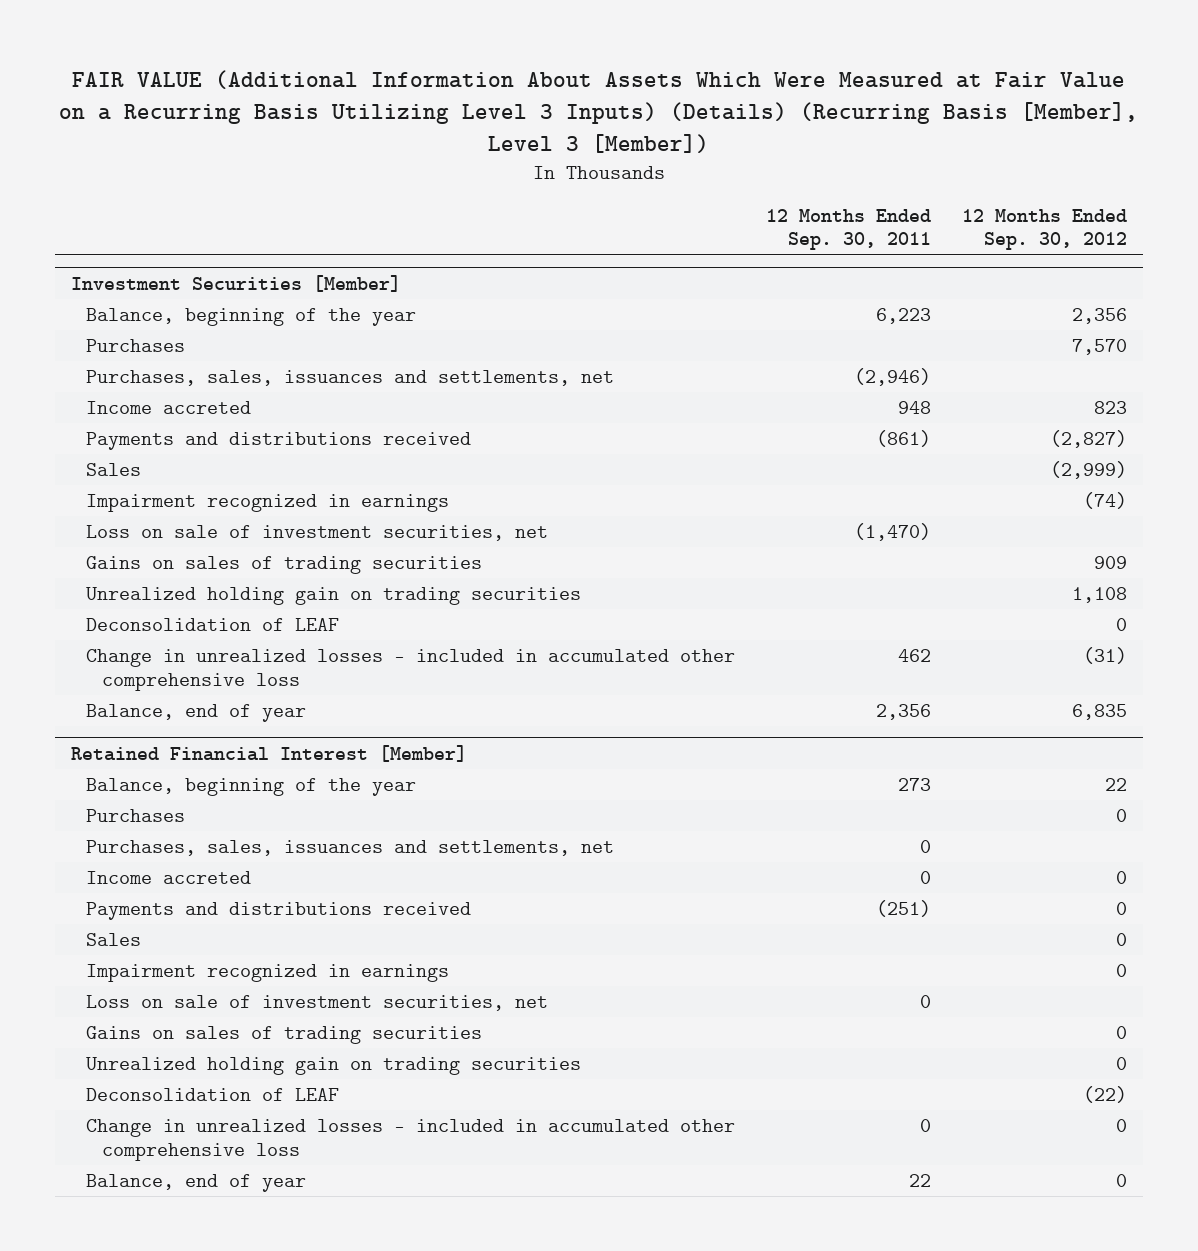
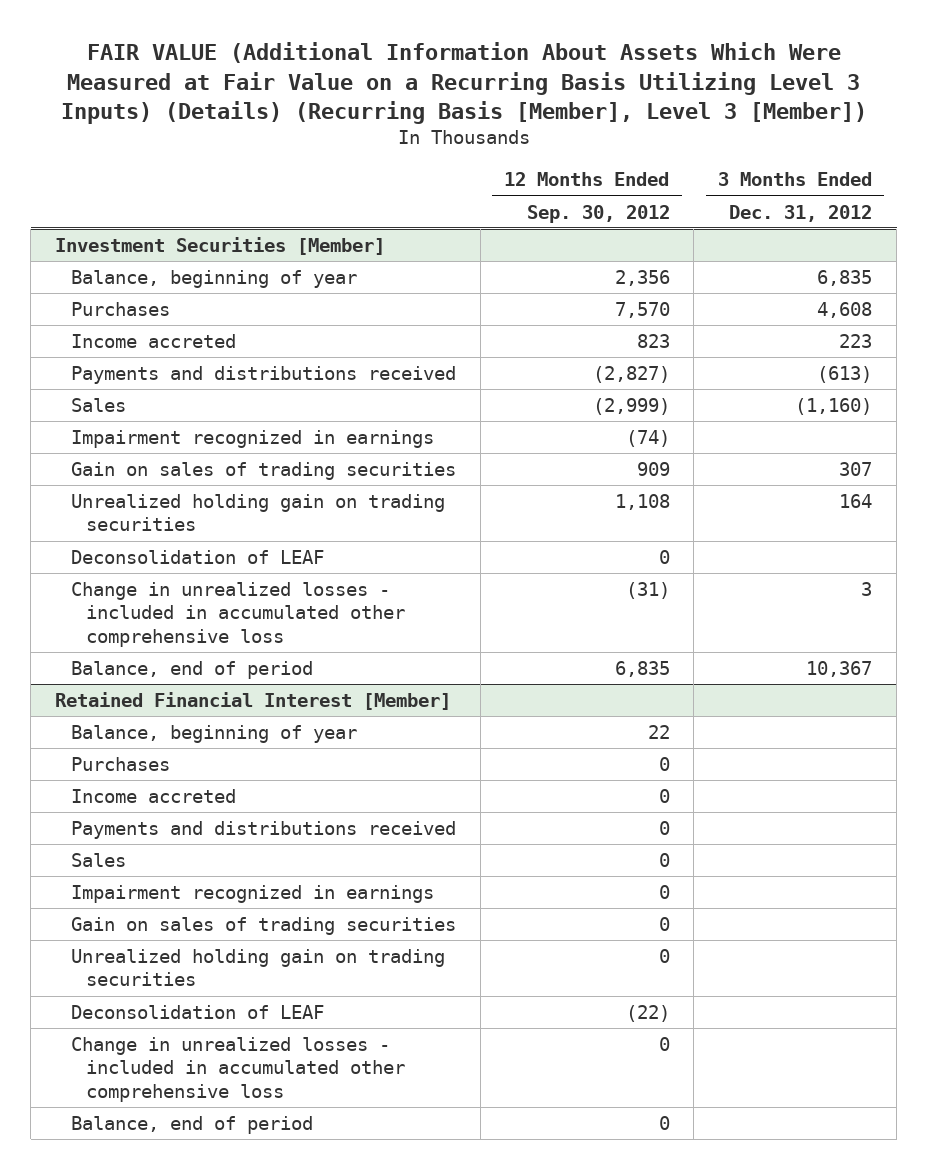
- | 12 Months Ended Sep. 30, 2011 | 12 Months Ended Sep. 30, 2012
+ | 12 Months Ended Sep. 30, 2012 | 3 Months Ended Dec. 31, 2012
@ Investment Securities [Member]
- Balance, beginning of the year | 6,223 | 2,356
+ Balance, beginning of year | 2,356 | 6,835
- Purchases, sales, issuances and settlements, net | (2,946) |
- Loss on sale of investment securities, net | (1,470) |
- Gains on sales of trading securities | | 909
+ Gain on sales of trading securities | 909 | 307
- Balance, end of year | 2,356 | 6,835
+ Balance, end of period | 6,835 | 10,367
@ Retained Financial Interest [Member]
- Balance, beginning of the year | 273 | 22
+ Balance, beginning of year | 22 |
- Purchases, sales, issuances and settlements, net | 0 |
- Loss on sale of investment securities, net | 0 |
- Gains on sales of trading securities | | 0
+ Gain on sales of trading securities | 0 |
- Balance, end of year | 22 | 0
+ Balance, end of period | 0 |

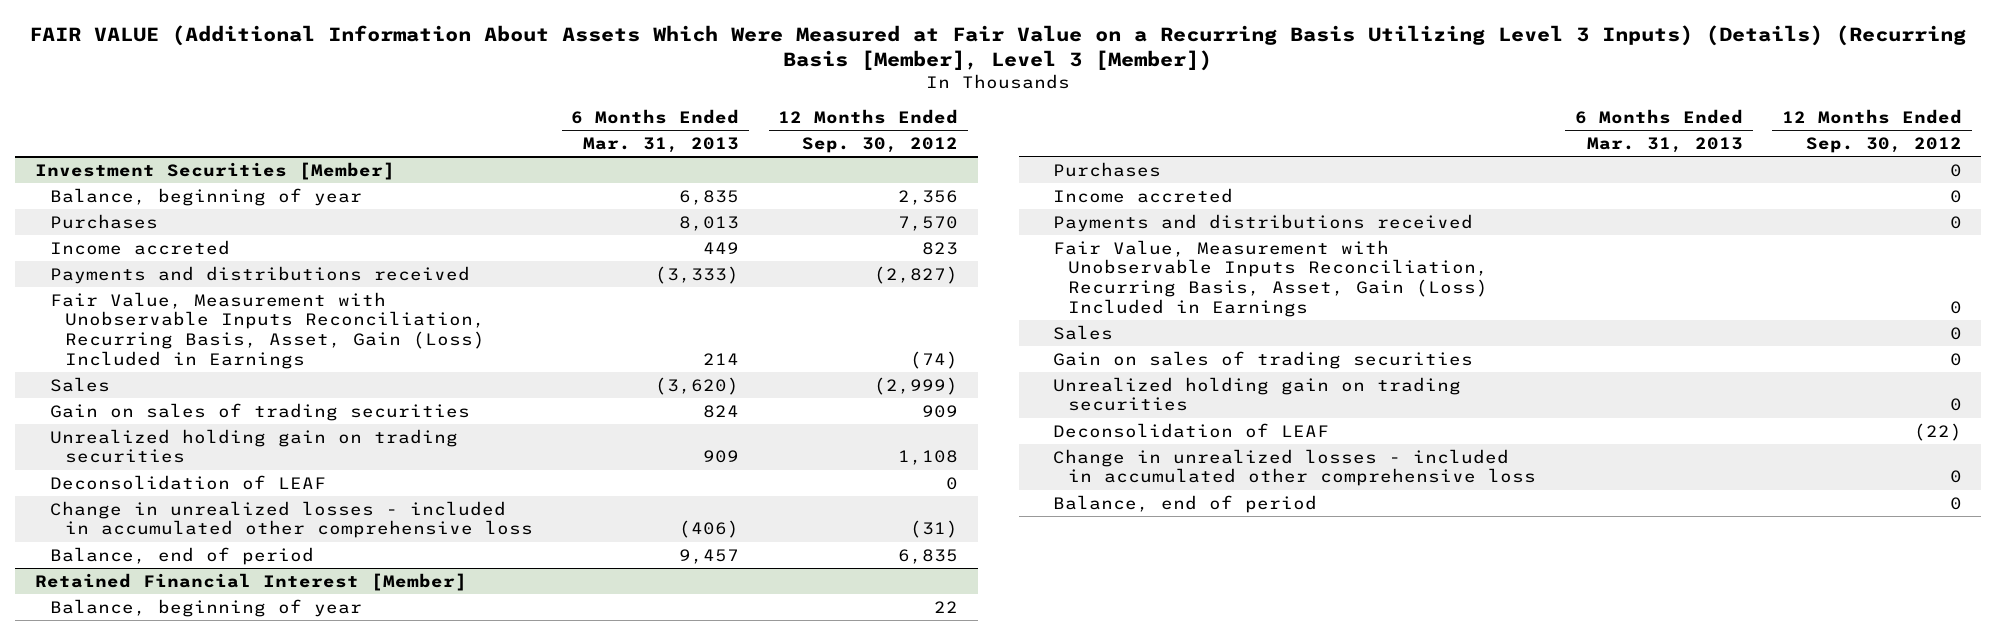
- | 12 Months Ended Sep. 30, 2012 | 3 Months Ended Dec. 31, 2012
+ | 6 Months Ended Mar. 31, 2013 | 12 Months Ended Sep. 30, 2012
@ Investment Securities [Member]
+ Fair Value, Measurement with Unobservable Inputs Reconciliation, Recurring Basis, Asset, Gain (Loss) Included in Earnings | 214 | (74)
- Impairment recognized in earnings | (74) |
@ Retained Financial Interest [Member]
+ Fair Value, Measurement with Unobservable Inputs Reconciliation, Recurring Basis, Asset, Gain (Loss) Included in Earnings | | 0
- Impairment recognized in earnings | 0 |

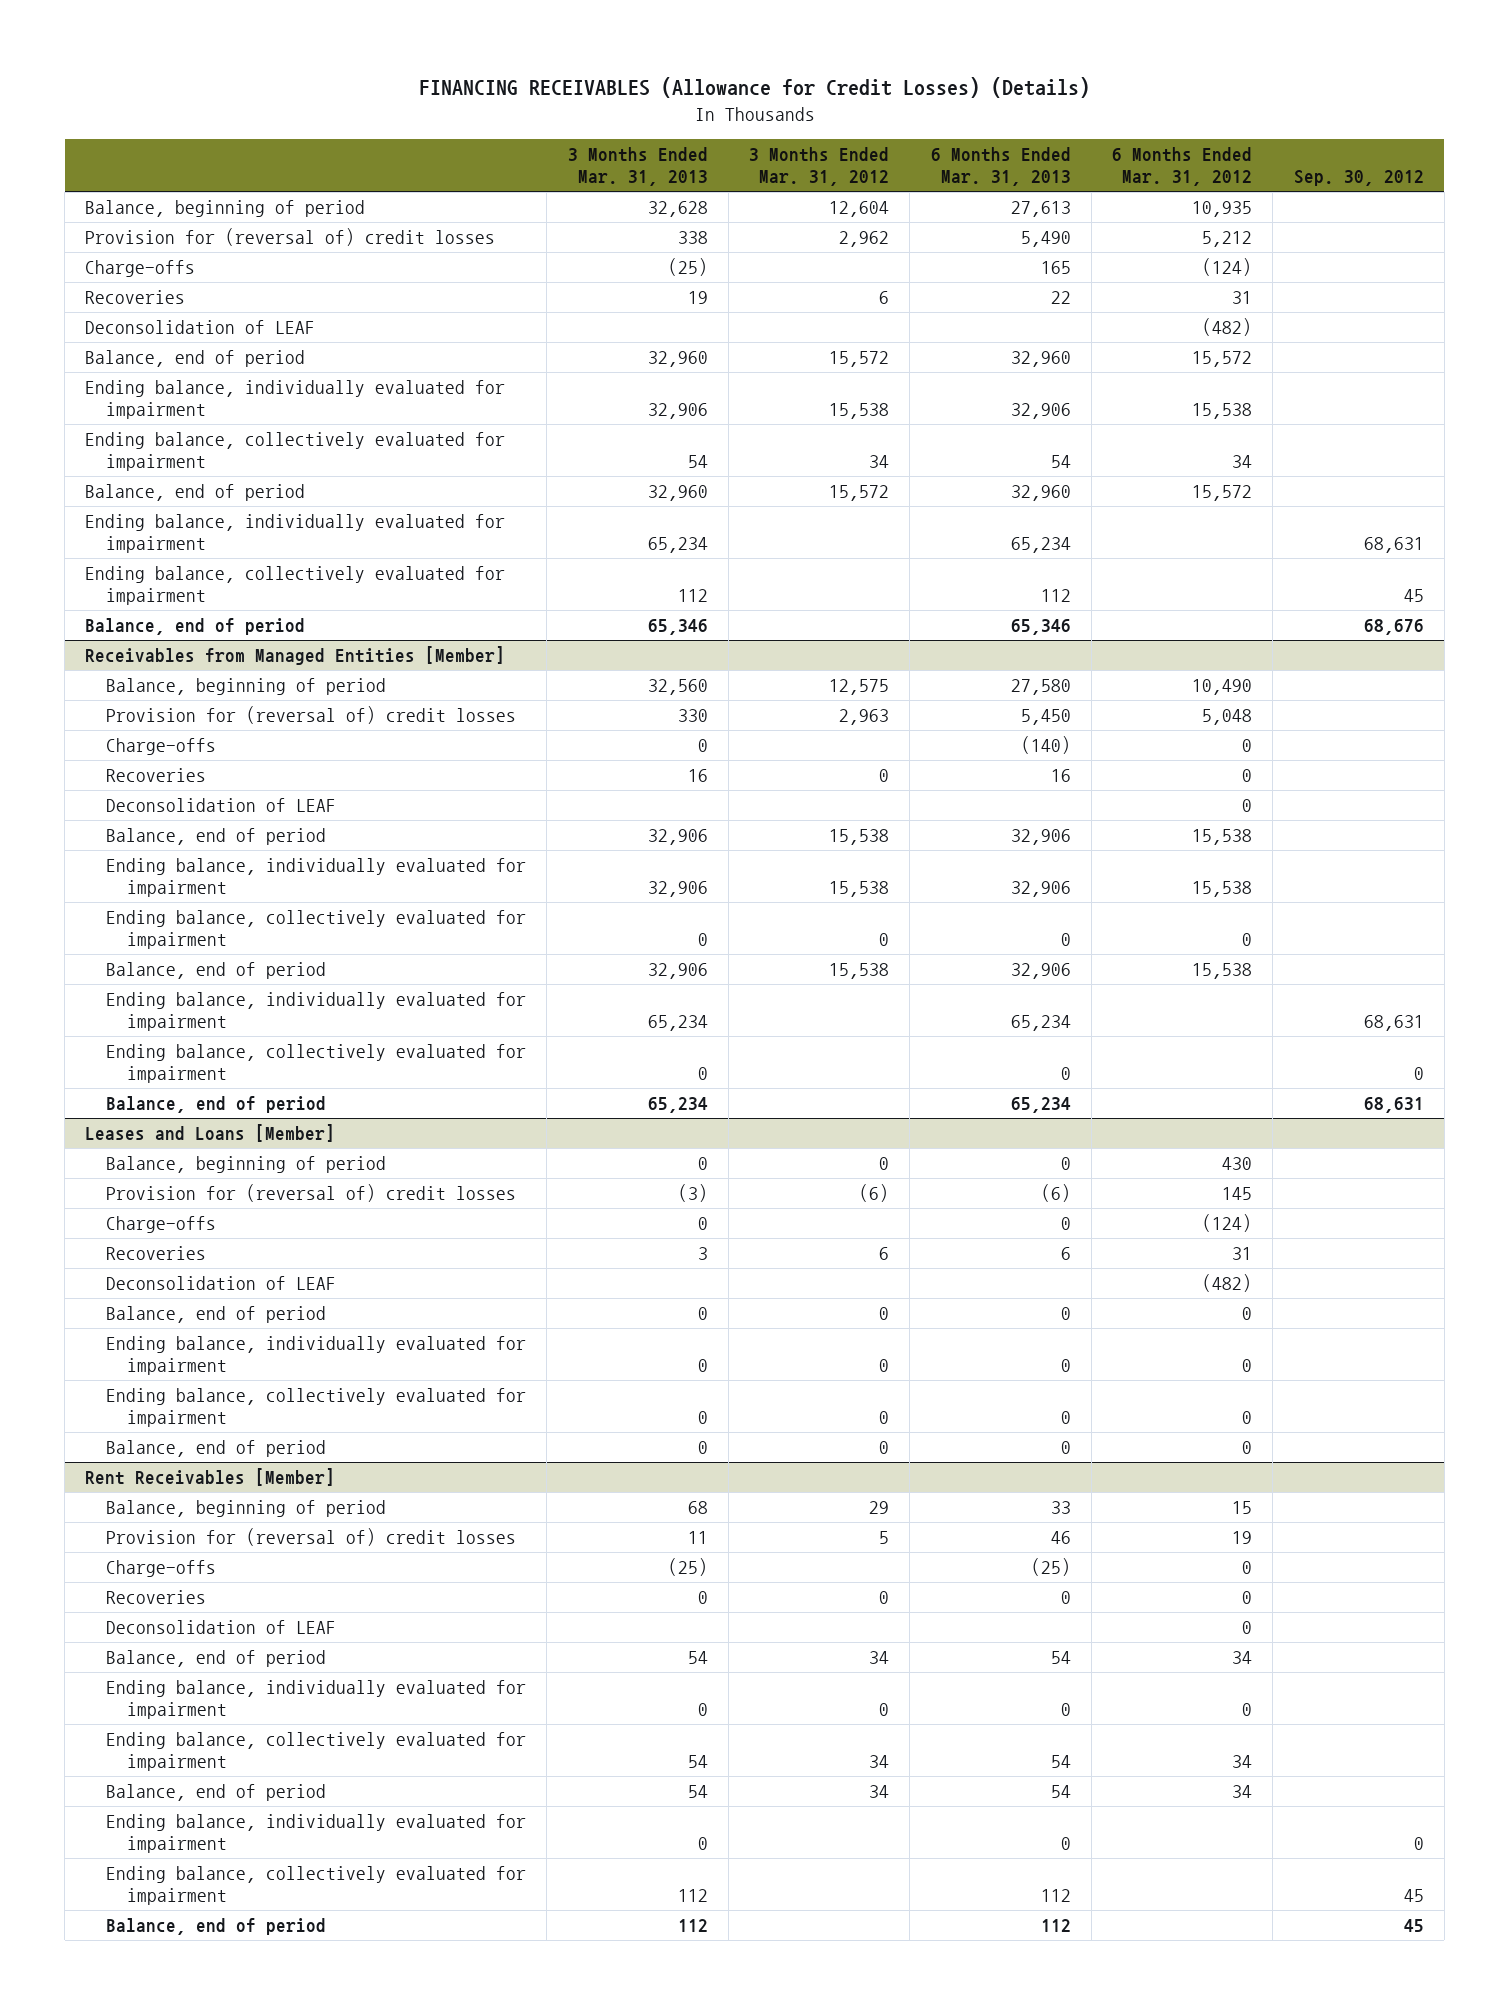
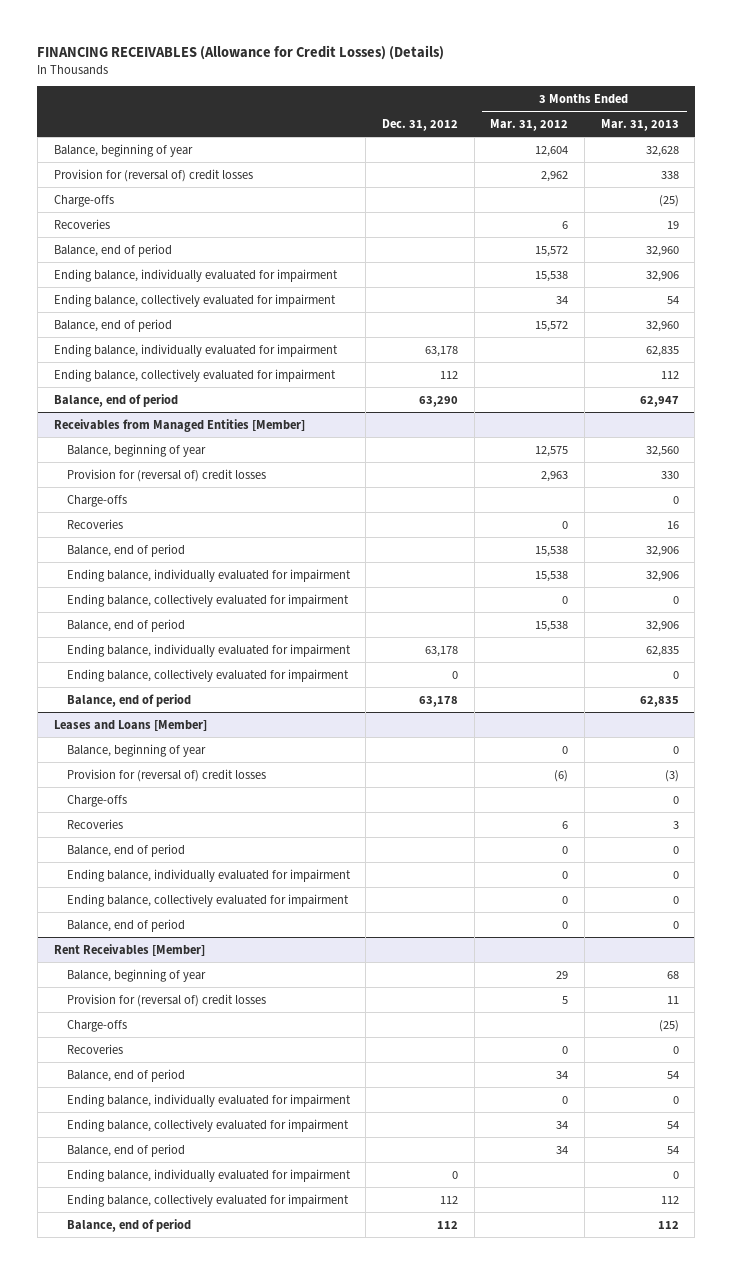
- | 3 Months Ended Mar. 31, 2013 | 3 Months Ended Mar. 31, 2012 | 6 Months Ended Mar. 31, 2013 | 6 Months Ended Mar. 31, 2012 | Sep. 30, 2012
+ | Dec. 31, 2012 | 3 Months Ended Mar. 31, 2012 | 3 Months Ended Mar. 31, 2013
- Balance, beginning of period | 32,628 | 12,604 | 27,613 | 10,935 |
+ Balance, beginning of year | | 12,604 | 32,628
- Deconsolidation of LEAF | | | | (482) |
- Ending balance, individually evaluated for impairment | 65,234 | | 65,234 | | 68,631
+ Ending balance, individually evaluated for impairment | 63,178 | | 62,835
- Balance, end of period | 65,346 | | 65,346 | | 68,676
+ Balance, end of period | 63,290 | | 62,947
@ Receivables from Managed Entities [Member]
- Balance, beginning of period | 32,560 | 12,575 | 27,580 | 10,490 |
+ Balance, beginning of year | | 12,575 | 32,560
- Deconsolidation of LEAF | | | | 0 |
- Ending balance, individually evaluated for impairment | 65,234 | | 65,234 | | 68,631
+ Ending balance, individually evaluated for impairment | 63,178 | | 62,835
- Balance, end of period | 65,234 | | 65,234 | | 68,631
+ Balance, end of period | 63,178 | | 62,835
@ Leases and Loans [Member]
- Balance, beginning of period | 0 | 0 | 0 | 430 |
+ Balance, beginning of year | | 0 | 0
- Deconsolidation of LEAF | | | | (482) |
@ Rent Receivables [Member]
- Balance, beginning of period | 68 | 29 | 33 | 15 |
+ Balance, beginning of year | | 29 | 68
- Deconsolidation of LEAF | | | | 0 |

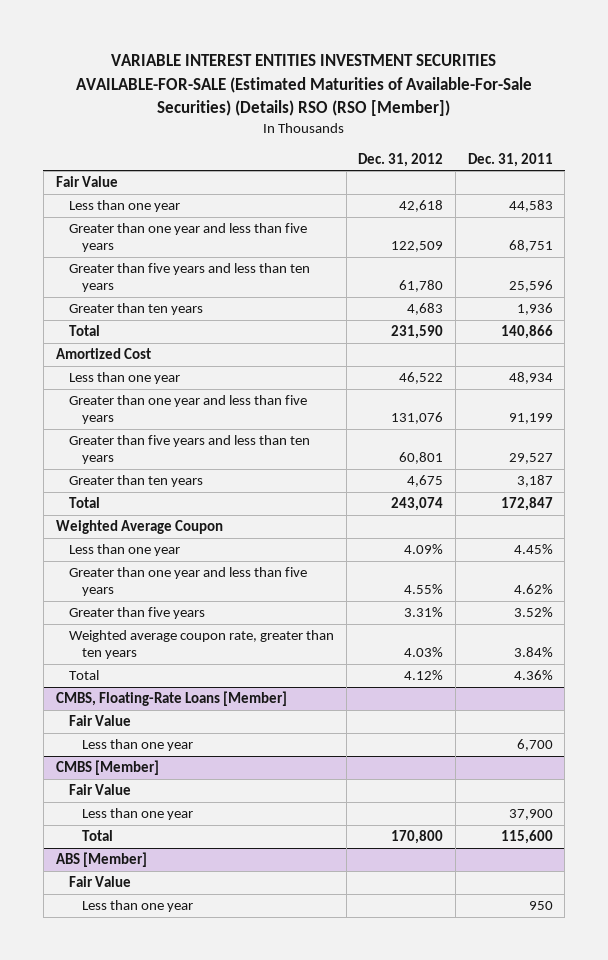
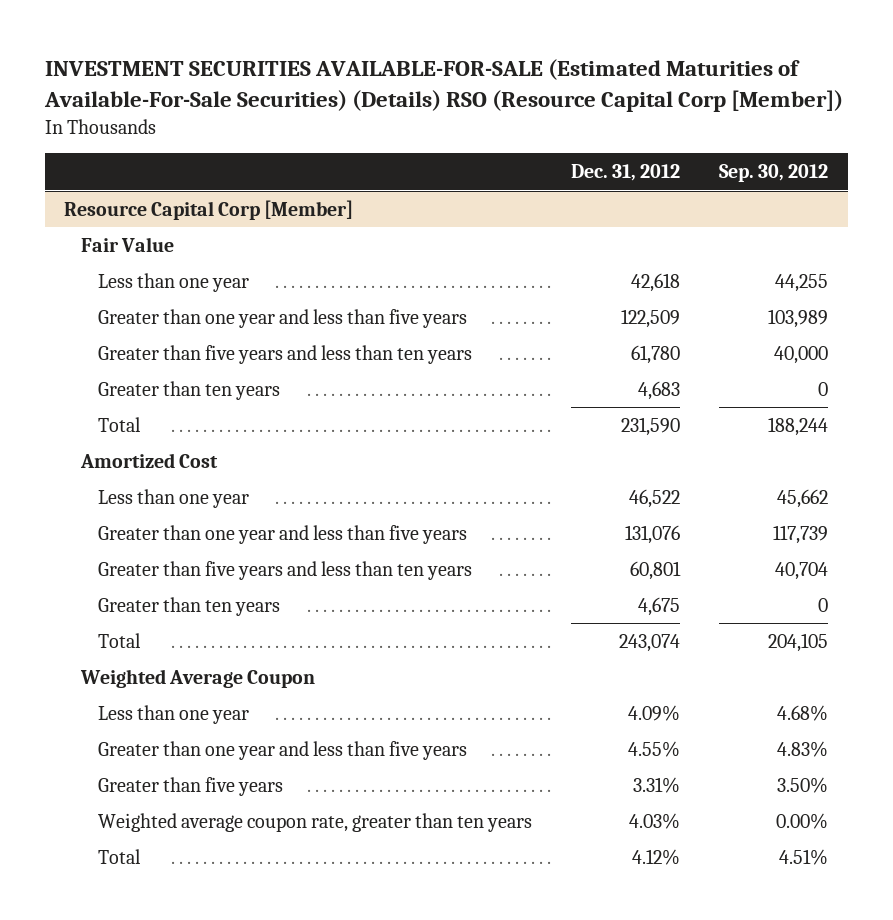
- VARIABLE INTEREST ENTITIES INVESTMENT SECURITIES AVAILABLE-FOR-SALE (Estimated Maturities of Available-For-Sale Securities) (Details) RSO (RSO [Member])
+ INVESTMENT SECURITIES AVAILABLE-FOR-SALE (Estimated Maturities of Available-For-Sale Securities) (Details) RSO (Resource Capital Corp [Member])
- | Dec. 31, 2012 | Dec. 31, 2011
+ | Dec. 31, 2012 | Sep. 30, 2012
+ Resource Capital Corp [Member]
- CMBS, Floating-Rate Loans [Member]
- Fair Value
- Less than one year | | 6,700
- CMBS [Member]
- Fair Value
- Less than one year | | 37,900
- Total | 170,800 | 115,600
- ABS [Member]
- Fair Value
- Less than one year | | 950

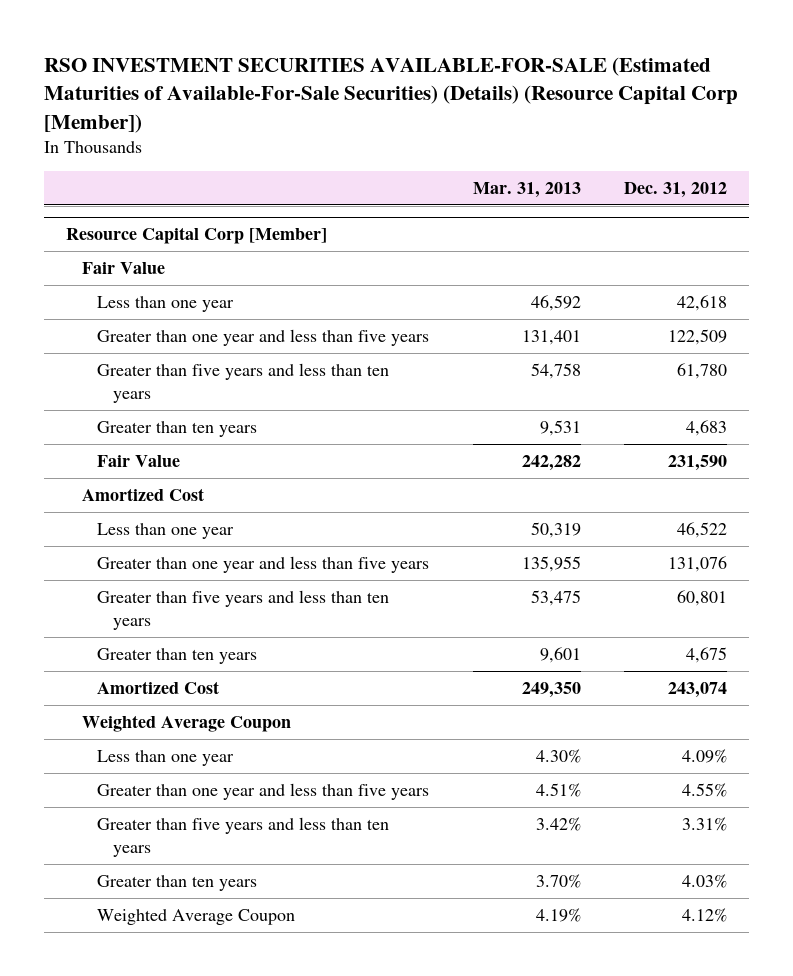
- INVESTMENT SECURITIES AVAILABLE-FOR-SALE (Estimated Maturities of Available-For-Sale Securities) (Details) RSO (Resource Capital Corp [Member])
+ RSO INVESTMENT SECURITIES AVAILABLE-FOR-SALE (Estimated Maturities of Available-For-Sale Securities) (Details) (Resource Capital Corp [Member])
- | Dec. 31, 2012 | Sep. 30, 2012
+ | Mar. 31, 2013 | Dec. 31, 2012
@ Resource Capital Corp [Member]
- Total | 231,590 | 188,244
+ Fair Value | 242,282 | 231,590
- Total | 243,074 | 204,105
+ Amortized Cost | 249,350 | 243,074
- Greater than five years | 3.31% | 3.50%
- Weighted average coupon rate, greater than ten years | 4.03% | 0.00%
- Total | 4.12% | 4.51%
+ Greater than five years and less than ten years | 3.42% | 3.31%
+ Greater than ten years | 3.70% | 4.03%
+ Weighted Average Coupon | 4.19% | 4.12%

